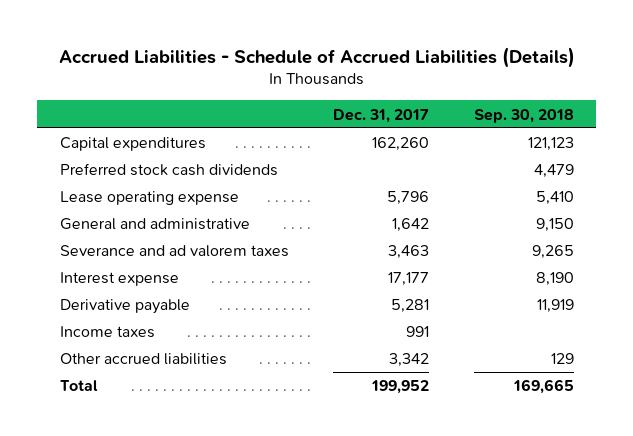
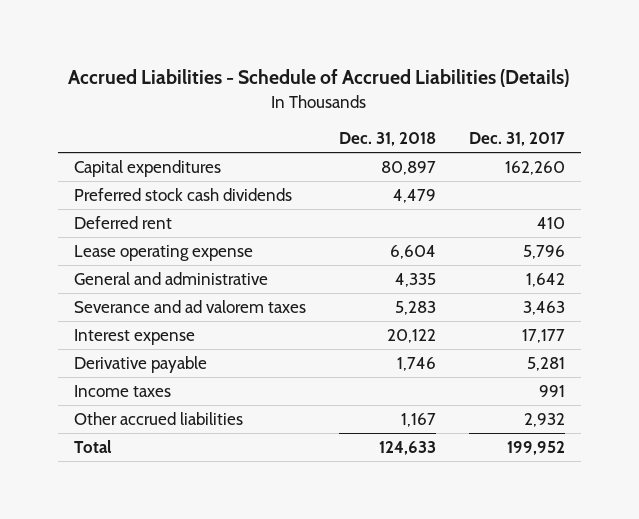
- | Dec. 31, 2017 | Sep. 30, 2018
+ | Dec. 31, 2018 | Dec. 31, 2017
+ Deferred rent | | 410
- Other accrued liabilities | 3,342 | 129
+ Other accrued liabilities | 1,167 | 2,932

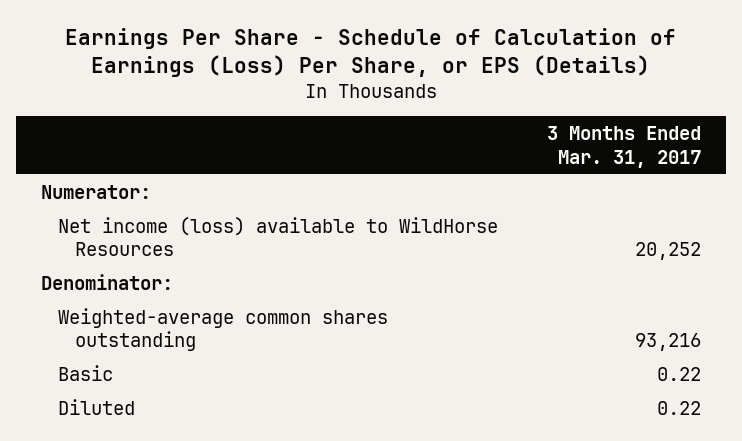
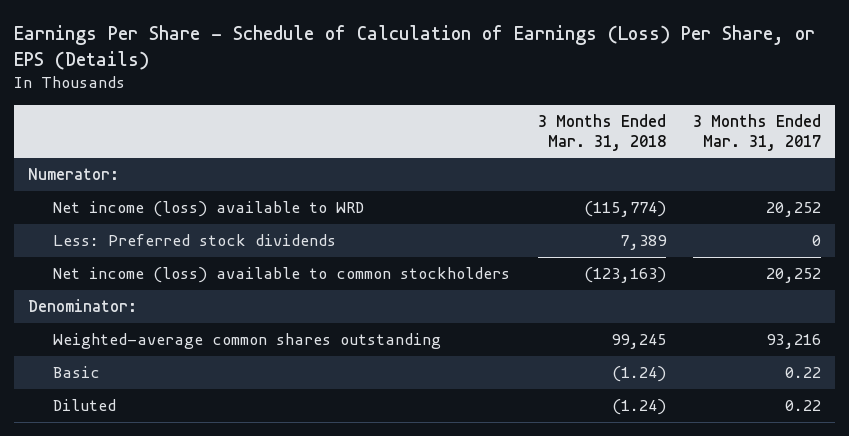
- | 3 Months Ended Mar. 31, 2017
+ | 3 Months Ended Mar. 31, 2018 | 3 Months Ended Mar. 31, 2017
- Net income (loss) available to WildHorse Resources | 20,252
+ Net income (loss) available to WRD | (115,774) | 20,252
+ Less: Preferred stock dividends | 7,389 | 0
+ Net income (loss) available to common stockholders | (123,163) | 20,252

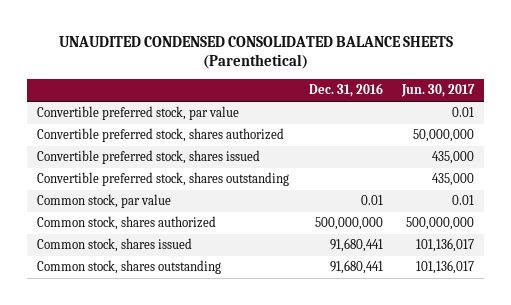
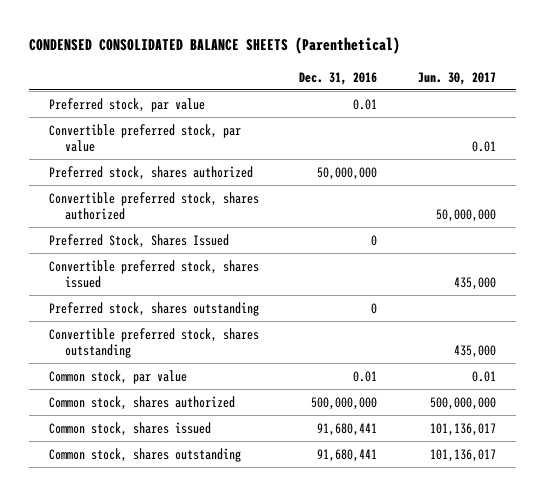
- UNAUDITED CONDENSED CONSOLIDATED BALANCE SHEETS (Parenthetical)
+ CONDENSED CONSOLIDATED BALANCE SHEETS (Parenthetical)
+ Preferred stock, par value | 0.01 |
+ Preferred stock, shares authorized | 50,000,000 |
+ Preferred Stock, Shares Issued | 0 |
+ Preferred stock, shares outstanding | 0 |

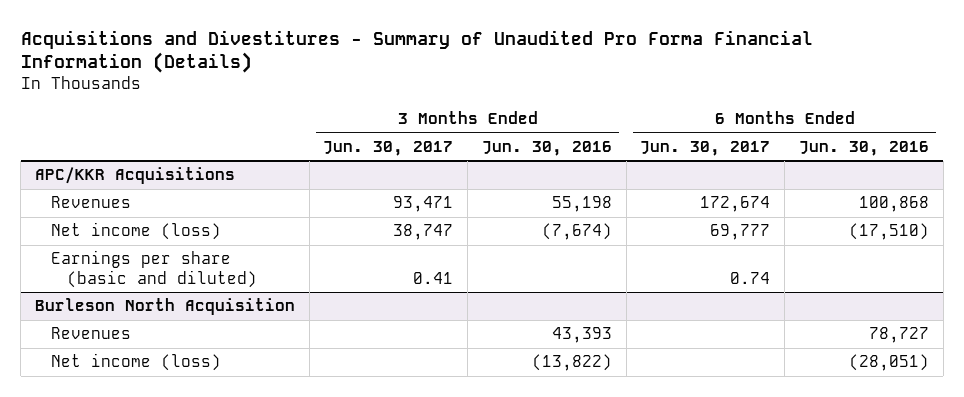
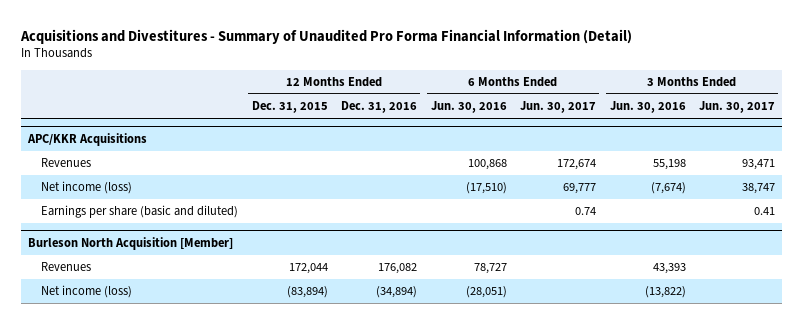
- Acquisitions and Divestitures - Summary of Unaudited Pro Forma Financial Information (Details)
+ Acquisitions and Divestitures - Summary of Unaudited Pro Forma Financial Information (Detail)
- | 3 Months Ended Jun. 30, 2017 | 3 Months Ended Jun. 30, 2016 | 6 Months Ended Jun. 30, 2017 | 6 Months Ended Jun. 30, 2016
+ | 12 Months Ended Dec. 31, 2015 | 12 Months Ended Dec. 31, 2016 | 6 Months Ended Jun. 30, 2016 | 6 Months Ended Jun. 30, 2017 | 3 Months Ended Jun. 30, 2016 | 3 Months Ended Jun. 30, 2017
- Burleson North Acquisition
+ Burleson North Acquisition [Member]

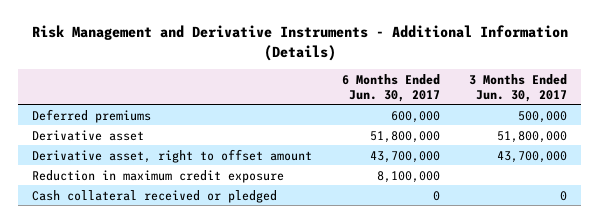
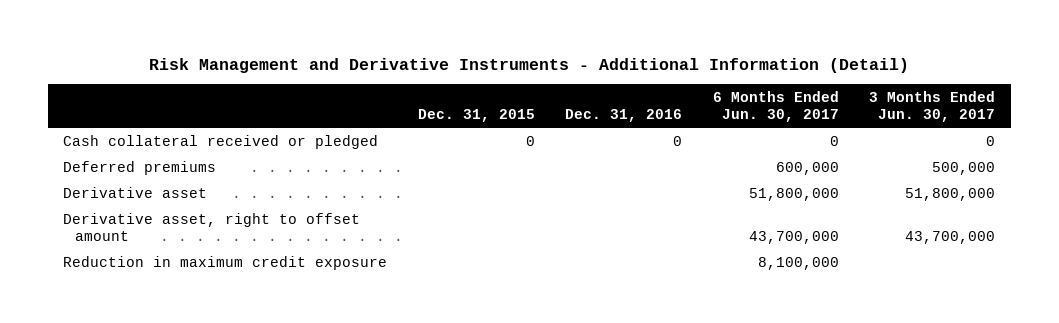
- Risk Management and Derivative Instruments - Additional Information (Details)
+ Risk Management and Derivative Instruments - Additional Information (Detail)
- | 6 Months Ended Jun. 30, 2017 | 3 Months Ended Jun. 30, 2017
+ | Dec. 31, 2015 | Dec. 31, 2016 | 6 Months Ended Jun. 30, 2017 | 3 Months Ended Jun. 30, 2017
moved up: Cash collateral received or pledged | 0 | 0 | 0 | 0

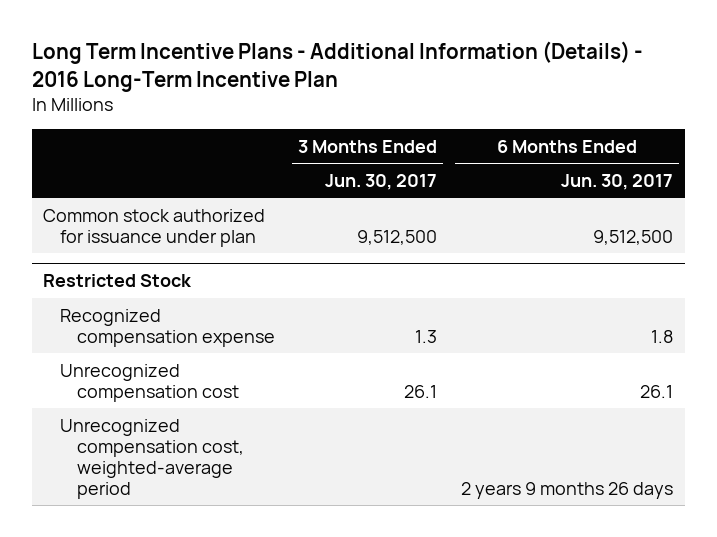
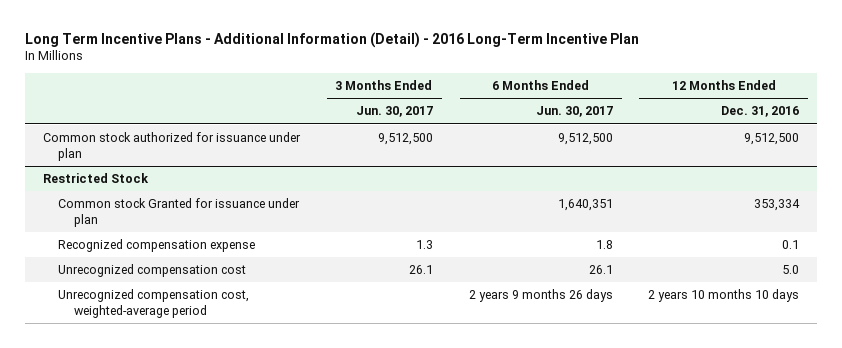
- Long Term Incentive Plans - Additional Information (Details) - 2016 Long-Term Incentive Plan
+ Long Term Incentive Plans - Additional Information (Detail) - 2016 Long-Term Incentive Plan
- | 3 Months Ended Jun. 30, 2017 | 6 Months Ended Jun. 30, 2017
+ | 3 Months Ended Jun. 30, 2017 | 6 Months Ended Jun. 30, 2017 | 12 Months Ended Dec. 31, 2016
@ Restricted Stock
+ Common stock Granted for issuance under plan | | 1,640,351 | 353,334

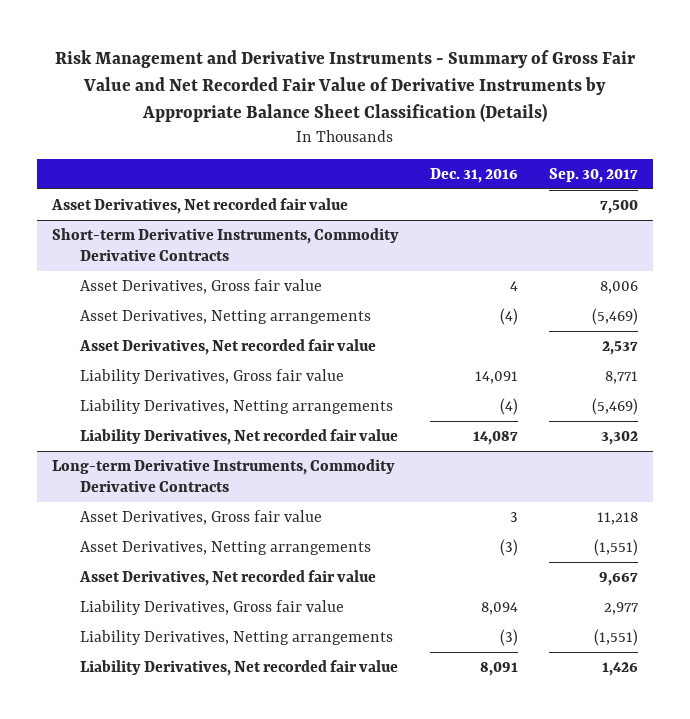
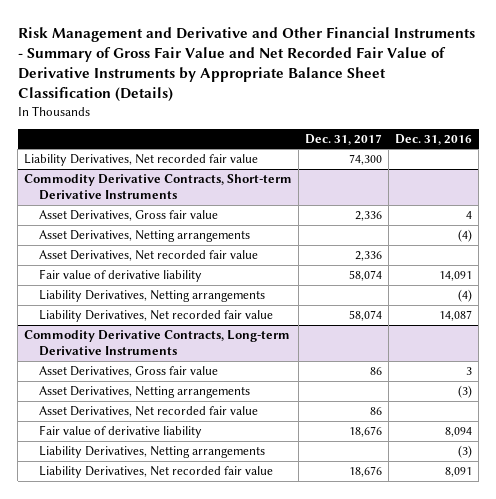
- Risk Management and Derivative Instruments - Summary of Gross Fair Value and Net Recorded Fair Value of Derivative Instruments by Appropriate Balance Sheet Classification (Details)
+ Risk Management and Derivative and Other Financial Instruments - Summary of Gross Fair Value and Net Recorded Fair Value of Derivative Instruments by Appropriate Balance Sheet Classification (Details)
- | Dec. 31, 2016 | Sep. 30, 2017
+ | Dec. 31, 2017 | Dec. 31, 2016
- Asset Derivatives, Net recorded fair value | | 7,500
- Short-term Derivative Instruments, Commodity Derivative Contracts
+ Liability Derivatives, Net recorded fair value | 74,300 |
+ Commodity Derivative Contracts, Short-term Derivative Instruments
- Liability Derivatives, Gross fair value | 14,091 | 8,771
+ Fair value of derivative liability | 58,074 | 14,091
- Long-term Derivative Instruments, Commodity Derivative Contracts
+ Commodity Derivative Contracts, Long-term Derivative Instruments
- Liability Derivatives, Gross fair value | 8,094 | 2,977
+ Fair value of derivative liability | 18,676 | 8,094

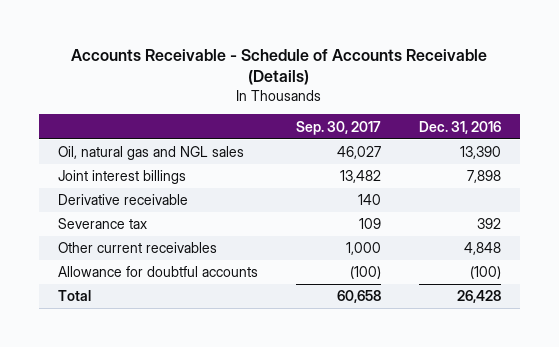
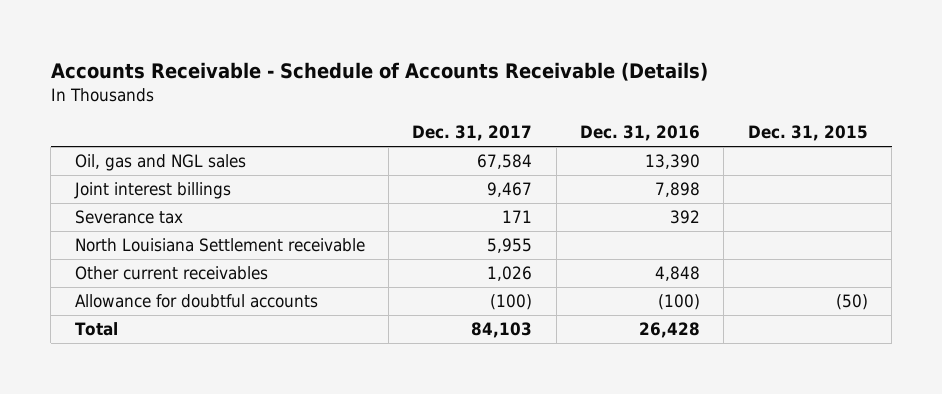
- | Sep. 30, 2017 | Dec. 31, 2016
+ | Dec. 31, 2017 | Dec. 31, 2016 | Dec. 31, 2015
- Oil, natural gas and NGL sales | 46,027 | 13,390
+ Oil, gas and NGL sales | 67,584 | 13,390 |
- Derivative receivable | 140 |
+ North Louisiana Settlement receivable | 5,955 | |

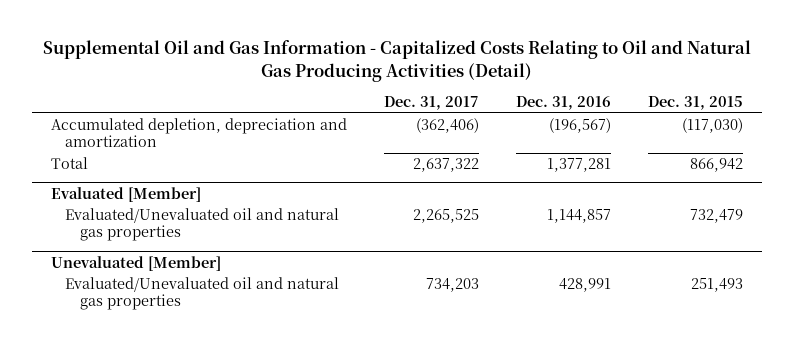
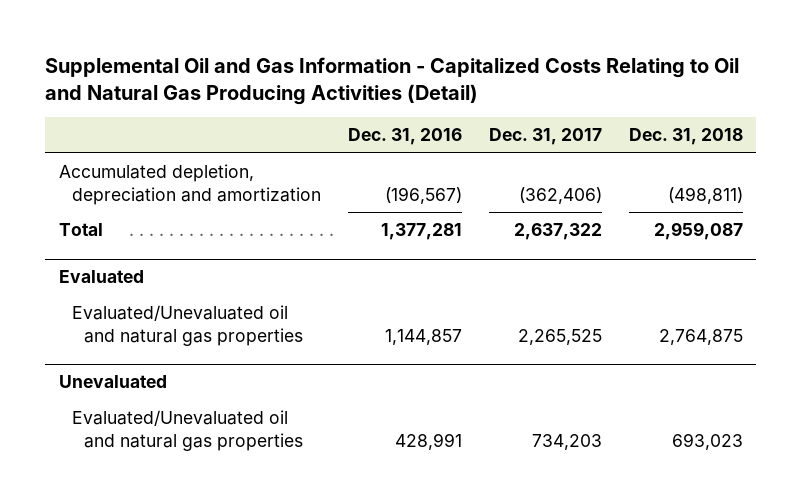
- | Dec. 31, 2017 | Dec. 31, 2016 | Dec. 31, 2015
+ | Dec. 31, 2016 | Dec. 31, 2017 | Dec. 31, 2018
- Evaluated [Member]
+ Evaluated
- Unevaluated [Member]
+ Unevaluated

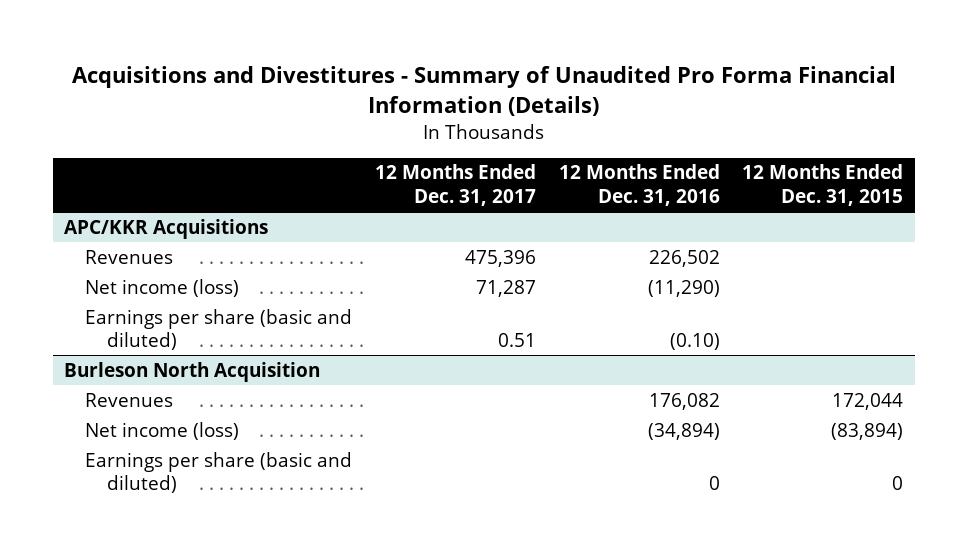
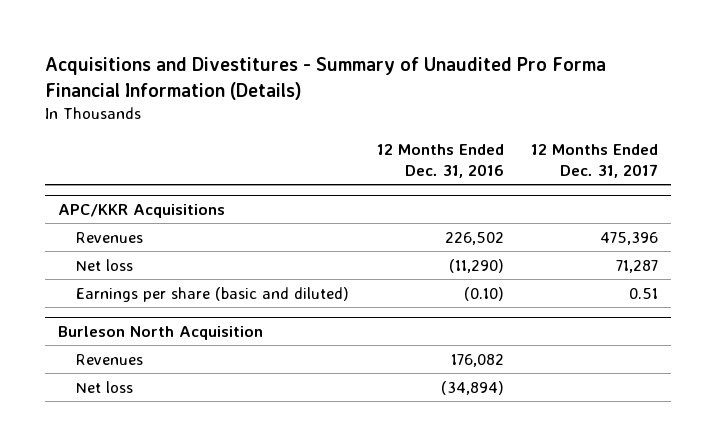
- | 12 Months Ended Dec. 31, 2017 | 12 Months Ended Dec. 31, 2016 | 12 Months Ended Dec. 31, 2015
+ | 12 Months Ended Dec. 31, 2016 | 12 Months Ended Dec. 31, 2017
@ APC/KKR Acquisitions
- Net income (loss) | 71,287 | (11,290) |
+ Net loss | (11,290) | 71,287
@ Burleson North Acquisition
- Net income (loss) | | (34,894) | (83,894)
- Earnings per share (basic and diluted) | | 0 | 0
+ Net loss | (34,894) |

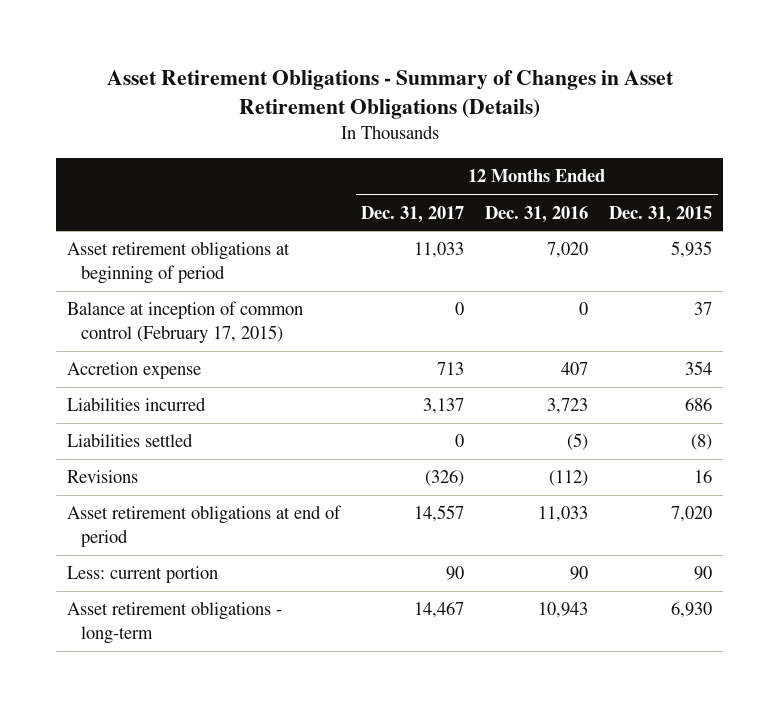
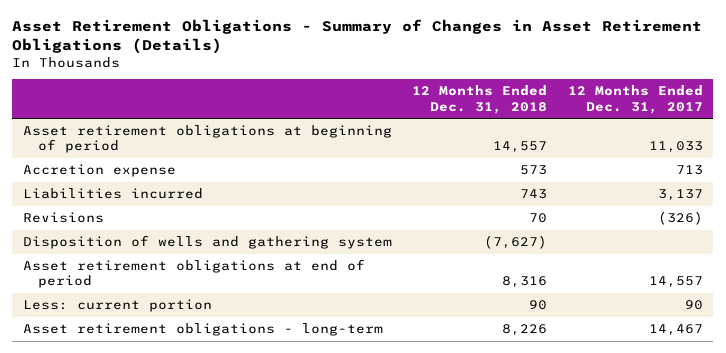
- | 12 Months Ended Dec. 31, 2017 | 12 Months Ended Dec. 31, 2016 | 12 Months Ended Dec. 31, 2015
+ | 12 Months Ended Dec. 31, 2018 | 12 Months Ended Dec. 31, 2017
- Balance at inception of common control (February 17, 2015) | 0 | 0 | 37
- Liabilities settled | 0 | (5) | (8)
+ Disposition of wells and gathering system | (7,627) |

